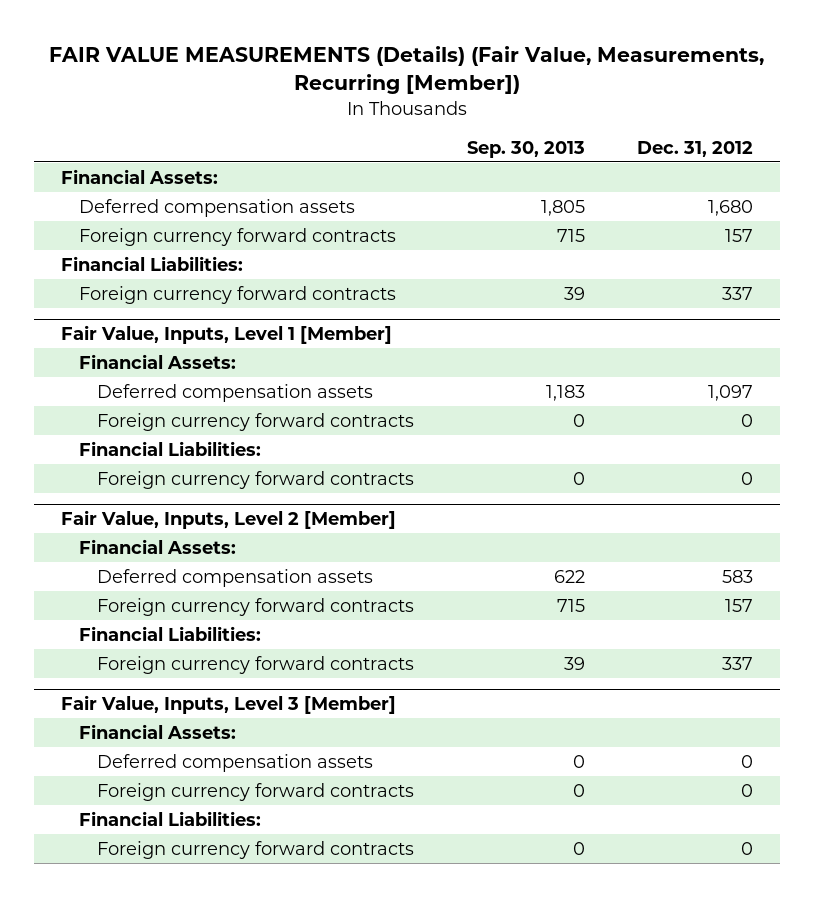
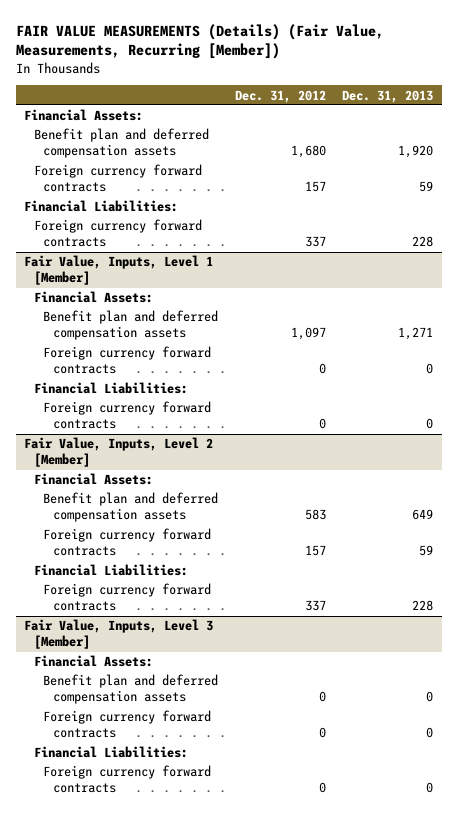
- | Sep. 30, 2013 | Dec. 31, 2012
+ | Dec. 31, 2012 | Dec. 31, 2013
- Deferred compensation assets | 1,805 | 1,680
+ Benefit plan and deferred compensation assets | 1,680 | 1,920
@ Fair Value, Inputs, Level 1 [Member]
- Deferred compensation assets | 1,183 | 1,097
+ Benefit plan and deferred compensation assets | 1,097 | 1,271
@ Fair Value, Inputs, Level 2 [Member]
- Deferred compensation assets | 622 | 583
+ Benefit plan and deferred compensation assets | 583 | 649
@ Fair Value, Inputs, Level 3 [Member]
- Deferred compensation assets | 0 | 0
+ Benefit plan and deferred compensation assets | 0 | 0

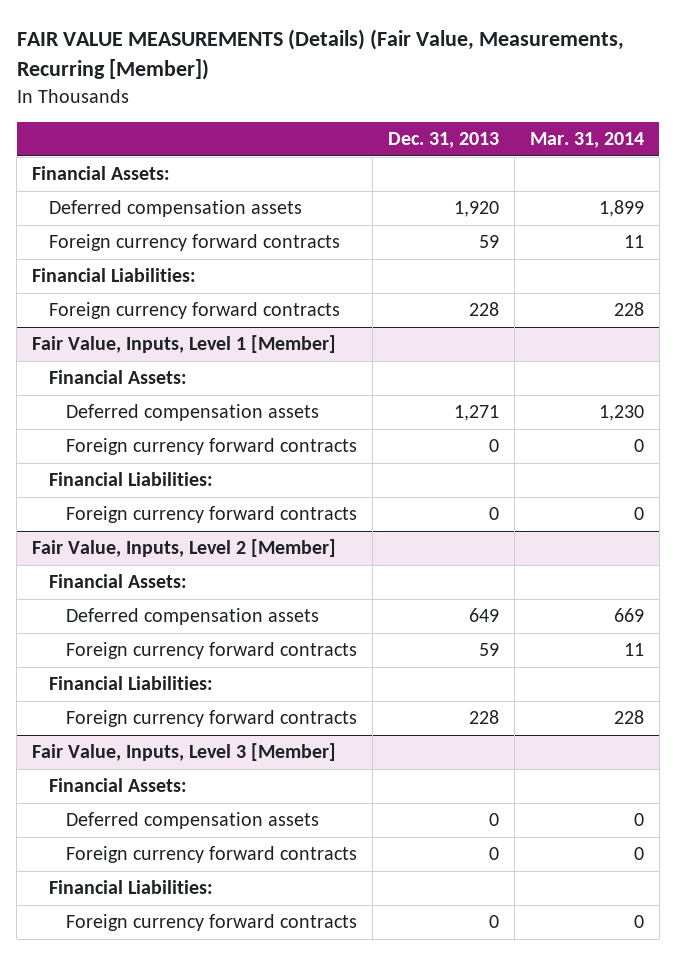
- | Dec. 31, 2012 | Dec. 31, 2013
+ | Dec. 31, 2013 | Mar. 31, 2014
- Benefit plan and deferred compensation assets | 1,680 | 1,920
+ Deferred compensation assets | 1,920 | 1,899
@ Fair Value, Inputs, Level 1 [Member]
- Benefit plan and deferred compensation assets | 1,097 | 1,271
+ Deferred compensation assets | 1,271 | 1,230
@ Fair Value, Inputs, Level 2 [Member]
- Benefit plan and deferred compensation assets | 583 | 649
+ Deferred compensation assets | 649 | 669
@ Fair Value, Inputs, Level 3 [Member]
- Benefit plan and deferred compensation assets | 0 | 0
+ Deferred compensation assets | 0 | 0

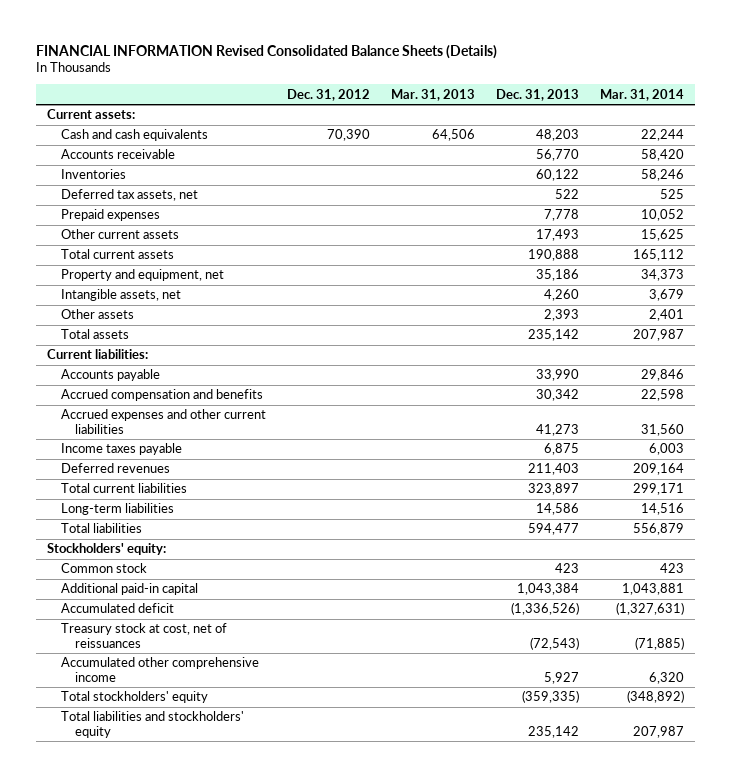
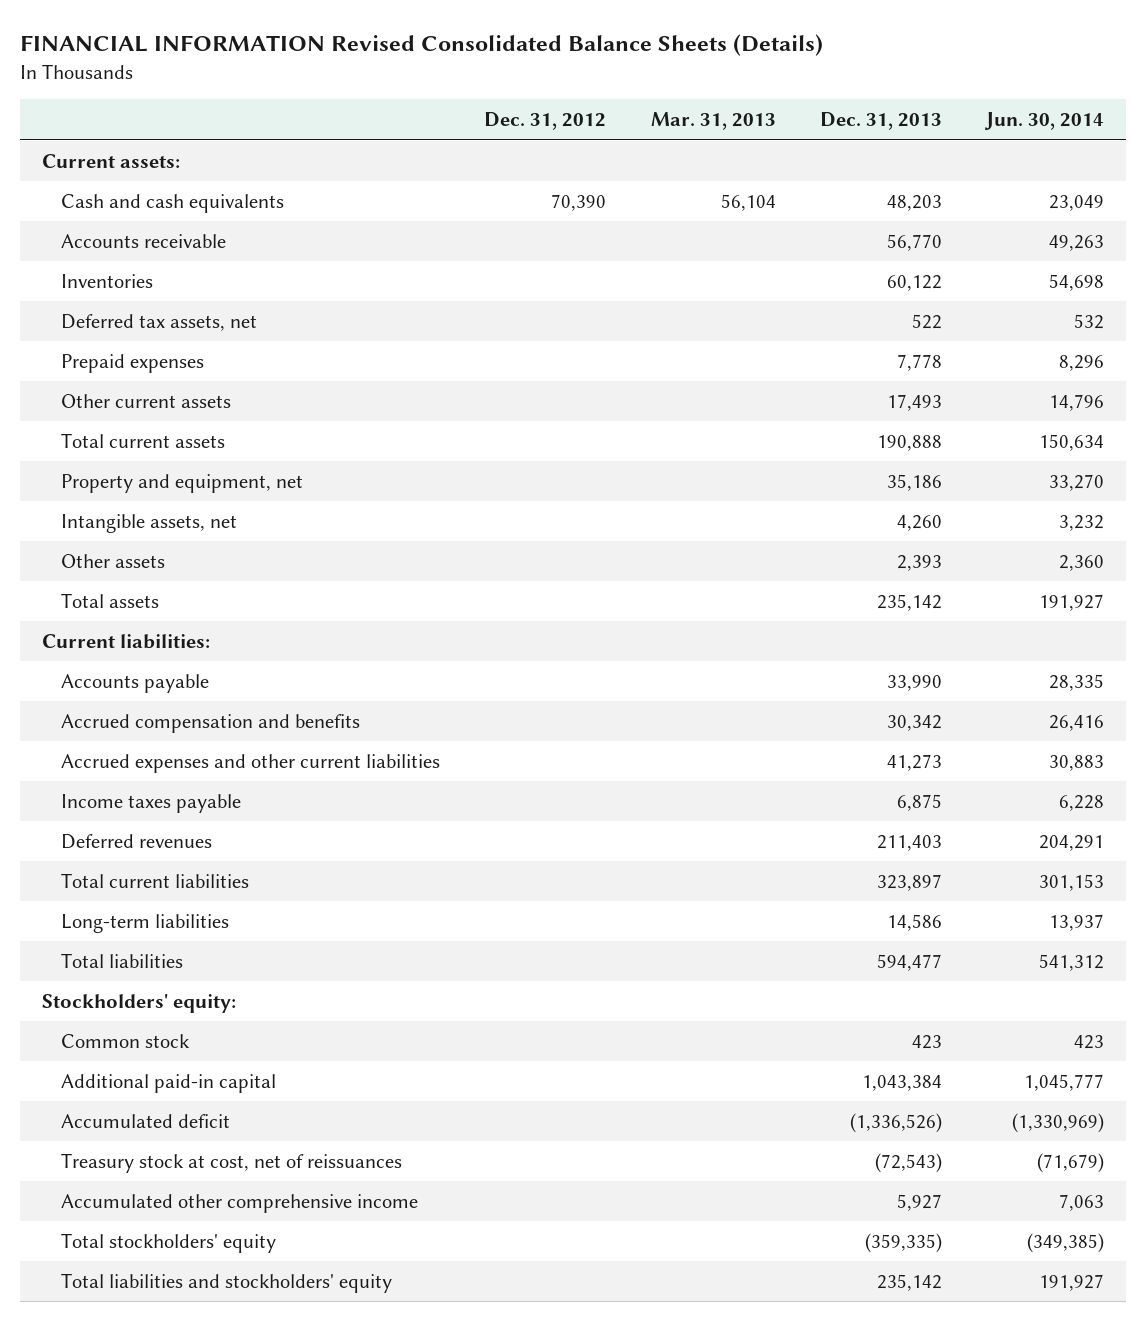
- | Dec. 31, 2012 | Mar. 31, 2013 | Dec. 31, 2013 | Mar. 31, 2014
+ | Dec. 31, 2012 | Mar. 31, 2013 | Dec. 31, 2013 | Jun. 30, 2014
- Cash and cash equivalents | 70,390 | 64,506 | 48,203 | 22,244
+ Cash and cash equivalents | 70,390 | 56,104 | 48,203 | 23,049

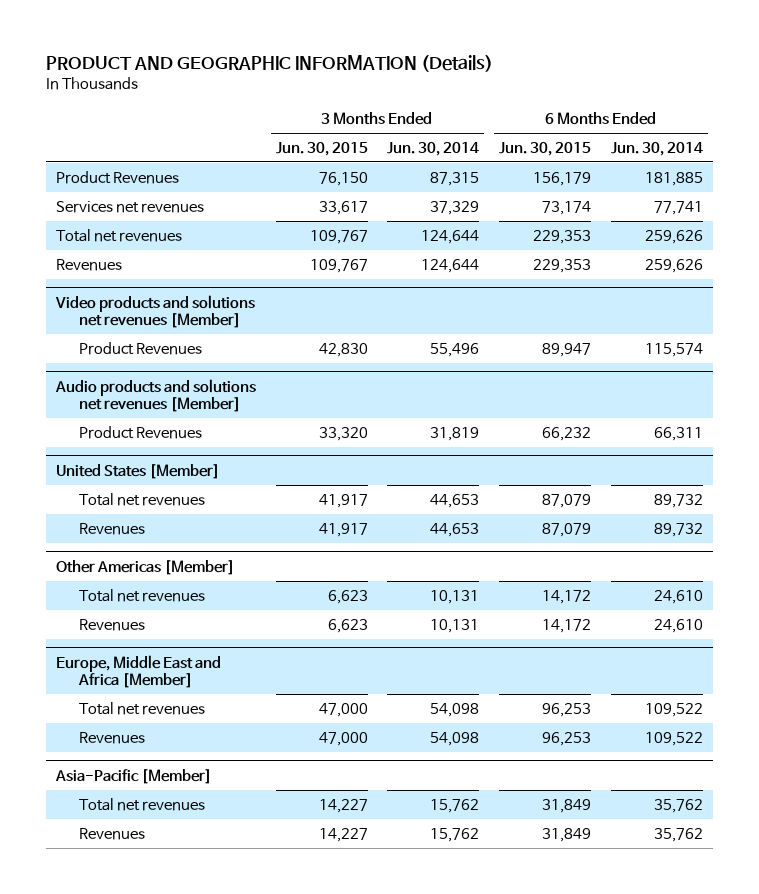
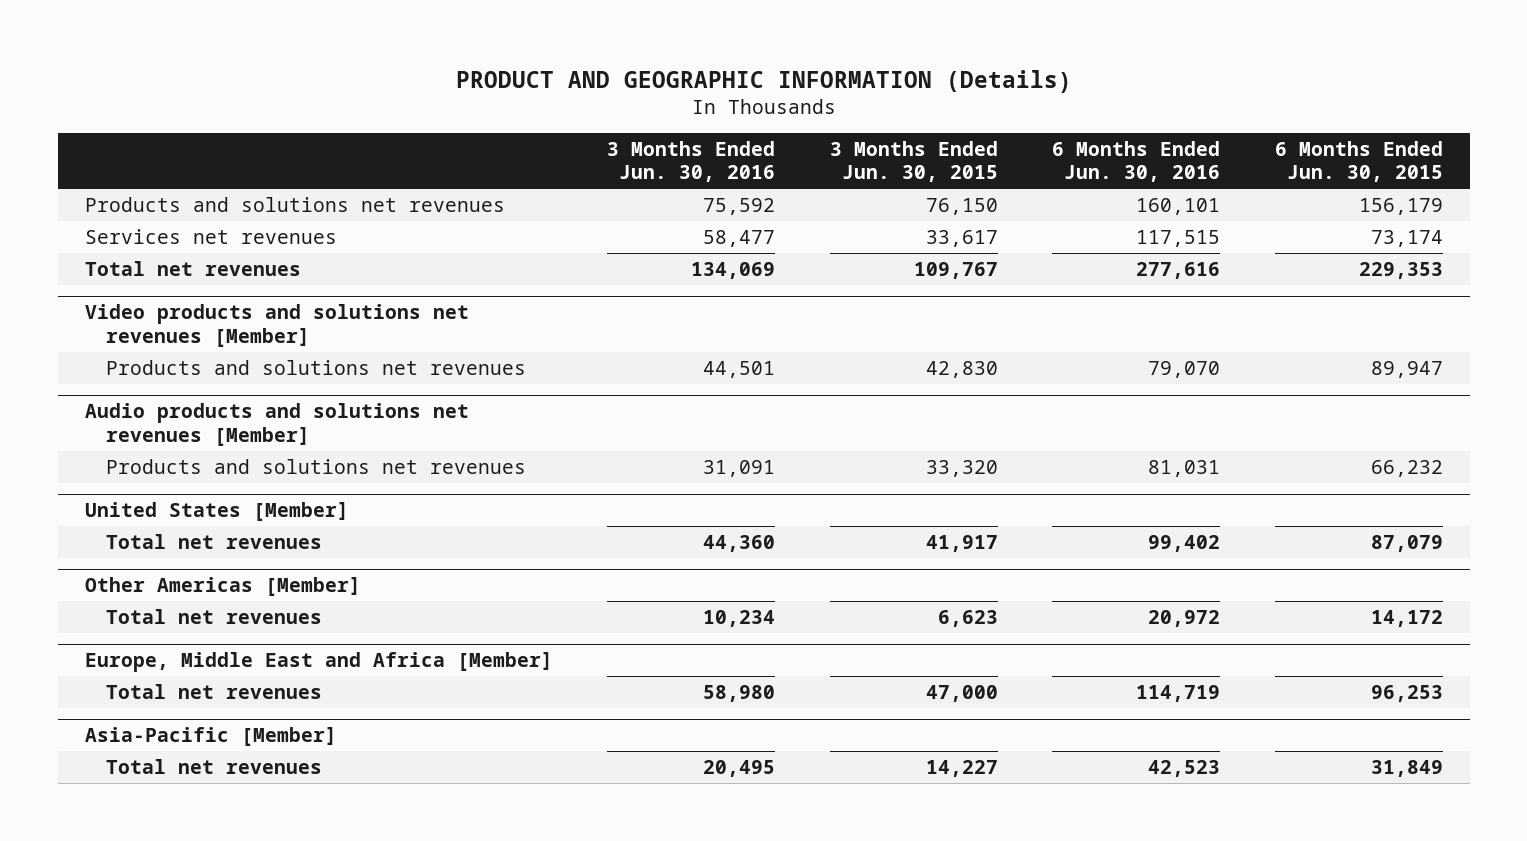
- | 3 Months Ended Jun. 30, 2015 | 3 Months Ended Jun. 30, 2014 | 6 Months Ended Jun. 30, 2015 | 6 Months Ended Jun. 30, 2014
+ | 3 Months Ended Jun. 30, 2016 | 3 Months Ended Jun. 30, 2015 | 6 Months Ended Jun. 30, 2016 | 6 Months Ended Jun. 30, 2015
- Product Revenues | 76,150 | 87,315 | 156,179 | 181,885
+ Products and solutions net revenues | 75,592 | 76,150 | 160,101 | 156,179
- Revenues | 109,767 | 124,644 | 229,353 | 259,626
@ Video products and solutions net revenues [Member]
- Product Revenues | 42,830 | 55,496 | 89,947 | 115,574
+ Products and solutions net revenues | 44,501 | 42,830 | 79,070 | 89,947
@ Audio products and solutions net revenues [Member]
- Product Revenues | 33,320 | 31,819 | 66,232 | 66,311
+ Products and solutions net revenues | 31,091 | 33,320 | 81,031 | 66,232
@ United States [Member]
- Revenues | 41,917 | 44,653 | 87,079 | 89,732
@ Other Americas [Member]
- Revenues | 6,623 | 10,131 | 14,172 | 24,610
@ Europe, Middle East and Africa [Member]
- Revenues | 47,000 | 54,098 | 96,253 | 109,522
@ Asia-Pacific [Member]
- Revenues | 14,227 | 15,762 | 31,849 | 35,762

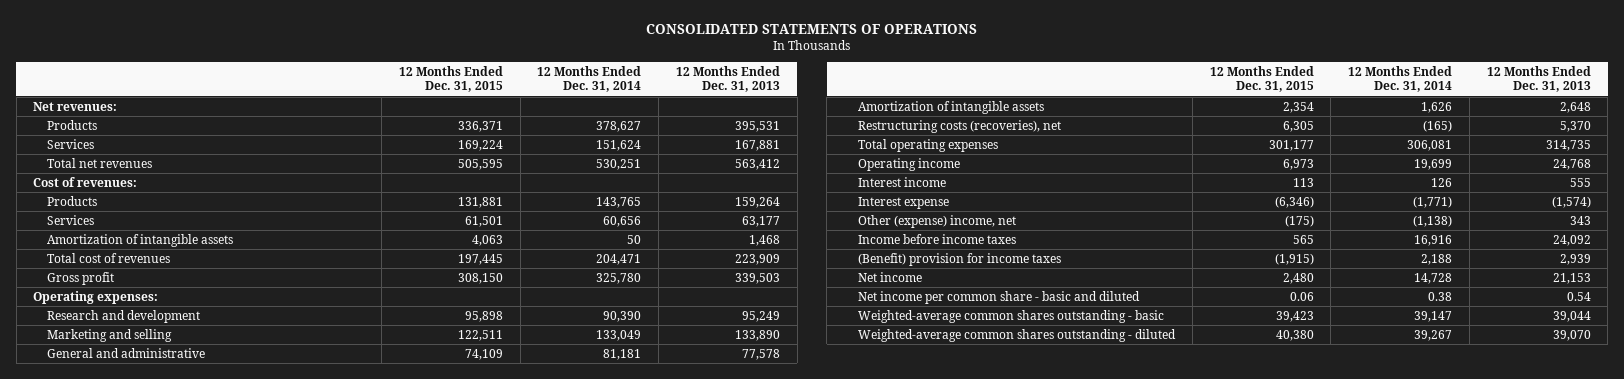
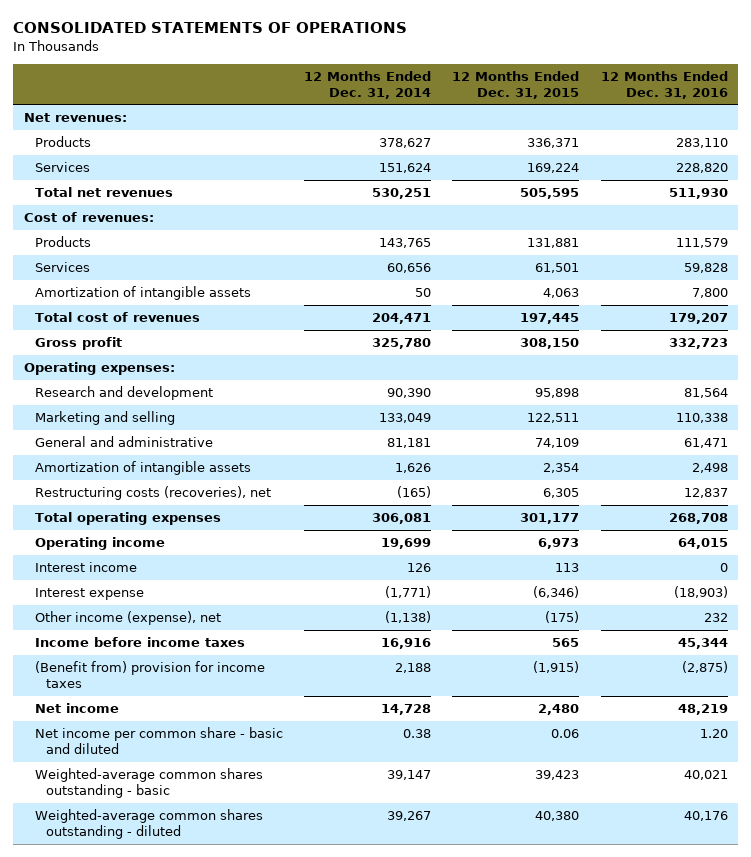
- | 12 Months Ended Dec. 31, 2015 | 12 Months Ended Dec. 31, 2014 | 12 Months Ended Dec. 31, 2013
+ | 12 Months Ended Dec. 31, 2014 | 12 Months Ended Dec. 31, 2015 | 12 Months Ended Dec. 31, 2016
- Other (expense) income, net | (175) | (1,138) | 343
+ Other income (expense), net | (1,138) | (175) | 232
- (Benefit) provision for income taxes | (1,915) | 2,188 | 2,939
+ (Benefit from) provision for income taxes | 2,188 | (1,915) | (2,875)

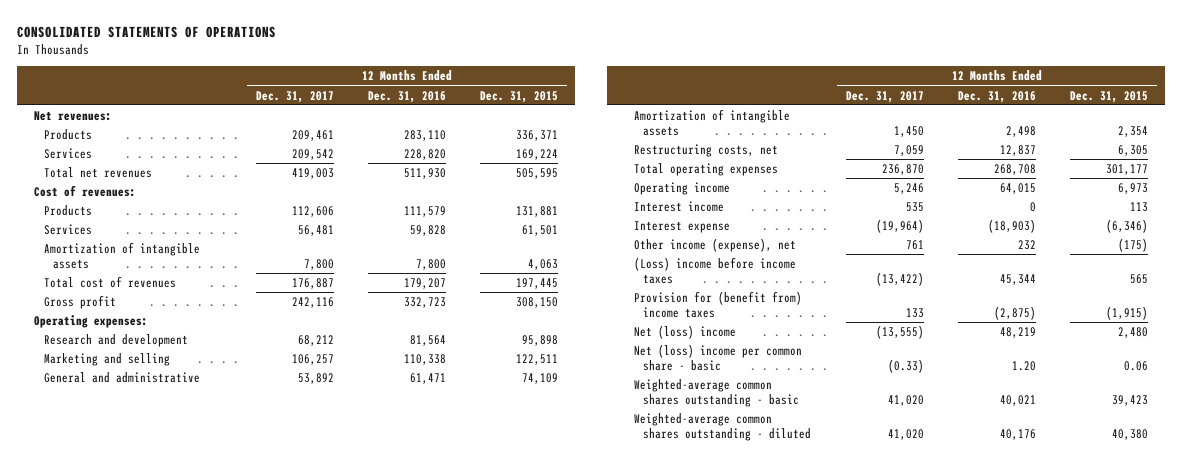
- | 12 Months Ended Dec. 31, 2014 | 12 Months Ended Dec. 31, 2015 | 12 Months Ended Dec. 31, 2016
+ | 12 Months Ended Dec. 31, 2017 | 12 Months Ended Dec. 31, 2016 | 12 Months Ended Dec. 31, 2015
- Restructuring costs (recoveries), net | (165) | 6,305 | 12,837
+ Restructuring costs, net | 7,059 | 12,837 | 6,305
- Income before income taxes | 16,916 | 565 | 45,344
- (Benefit from) provision for income taxes | 2,188 | (1,915) | (2,875)
- Net income | 14,728 | 2,480 | 48,219
- Net income per common share - basic and diluted | 0.38 | 0.06 | 1.20
+ (Loss) income before income taxes | (13,422) | 45,344 | 565
+ Provision for (benefit from) income taxes | 133 | (2,875) | (1,915)
+ Net (loss) income | (13,555) | 48,219 | 2,480
+ Net (loss) income per common share - basic | (0.33) | 1.20 | 0.06

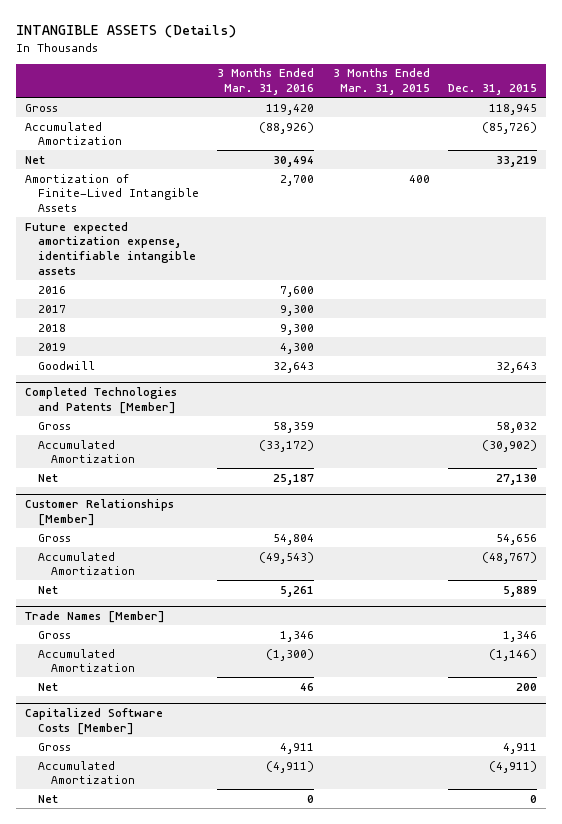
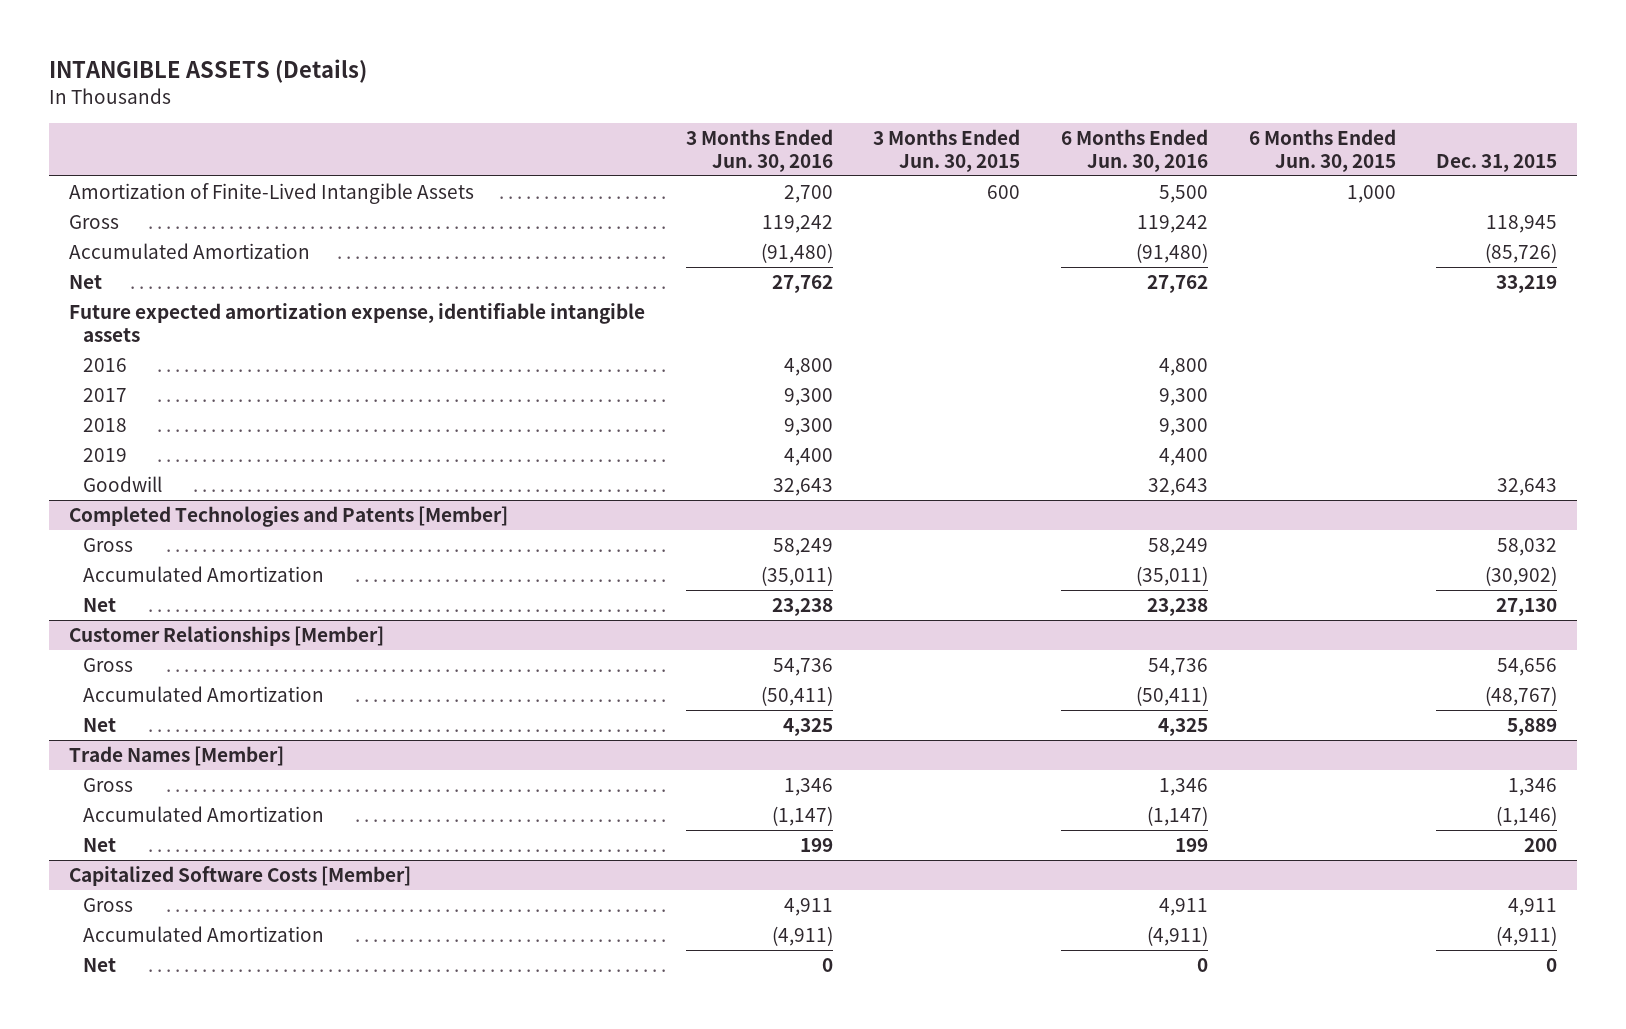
- | 3 Months Ended Mar. 31, 2016 | 3 Months Ended Mar. 31, 2015 | Dec. 31, 2015
+ | 3 Months Ended Jun. 30, 2016 | 3 Months Ended Jun. 30, 2015 | 6 Months Ended Jun. 30, 2016 | 6 Months Ended Jun. 30, 2015 | Dec. 31, 2015
moved up: Amortization of Finite-Lived Intangible Assets | 2,700 | 600 | 5,500 | 1,000 |

